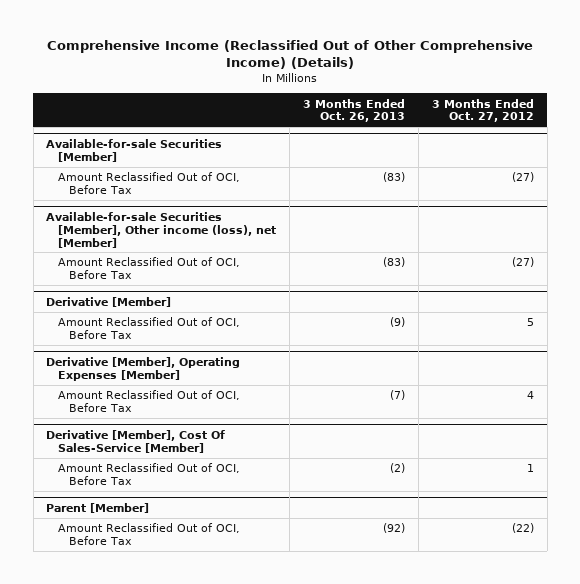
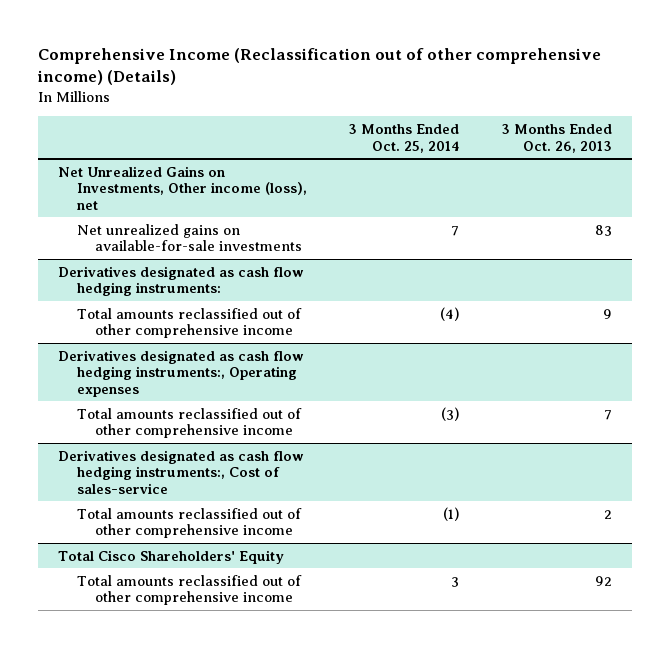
- Comprehensive Income (Reclassified Out of Other Comprehensive Income) (Details)
+ Comprehensive Income (Reclassification out of other comprehensive income) (Details)
- | 3 Months Ended Oct. 26, 2013 | 3 Months Ended Oct. 27, 2012
+ | 3 Months Ended Oct. 25, 2014 | 3 Months Ended Oct. 26, 2013
- Available-for-sale Securities [Member]
- Amount Reclassified Out of OCI, Before Tax | (83) | (27)
- Available-for-sale Securities [Member], Other income (loss), net [Member]
- Amount Reclassified Out of OCI, Before Tax | (83) | (27)
- Derivative [Member]
- Amount Reclassified Out of OCI, Before Tax | (9) | 5
- Derivative [Member], Operating Expenses [Member]
- Amount Reclassified Out of OCI, Before Tax | (7) | 4
- Derivative [Member], Cost Of Sales-Service [Member]
- Amount Reclassified Out of OCI, Before Tax | (2) | 1
- Parent [Member]
- Amount Reclassified Out of OCI, Before Tax | (92) | (22)
+ Net Unrealized Gains on Investments, Other income (loss), net
+ Net unrealized gains on available-for-sale investments | 7 | 83
+ Derivatives designated as cash flow hedging instruments:
+ Total amounts reclassified out of other comprehensive income | (4) | 9
+ Derivatives designated as cash flow hedging instruments:, Operating expenses
+ Total amounts reclassified out of other comprehensive income | (3) | 7
+ Derivatives designated as cash flow hedging instruments:, Cost of sales-service
+ Total amounts reclassified out of other comprehensive income | (1) | 2
+ Total Cisco Shareholders' Equity
+ Total amounts reclassified out of other comprehensive income | 3 | 92

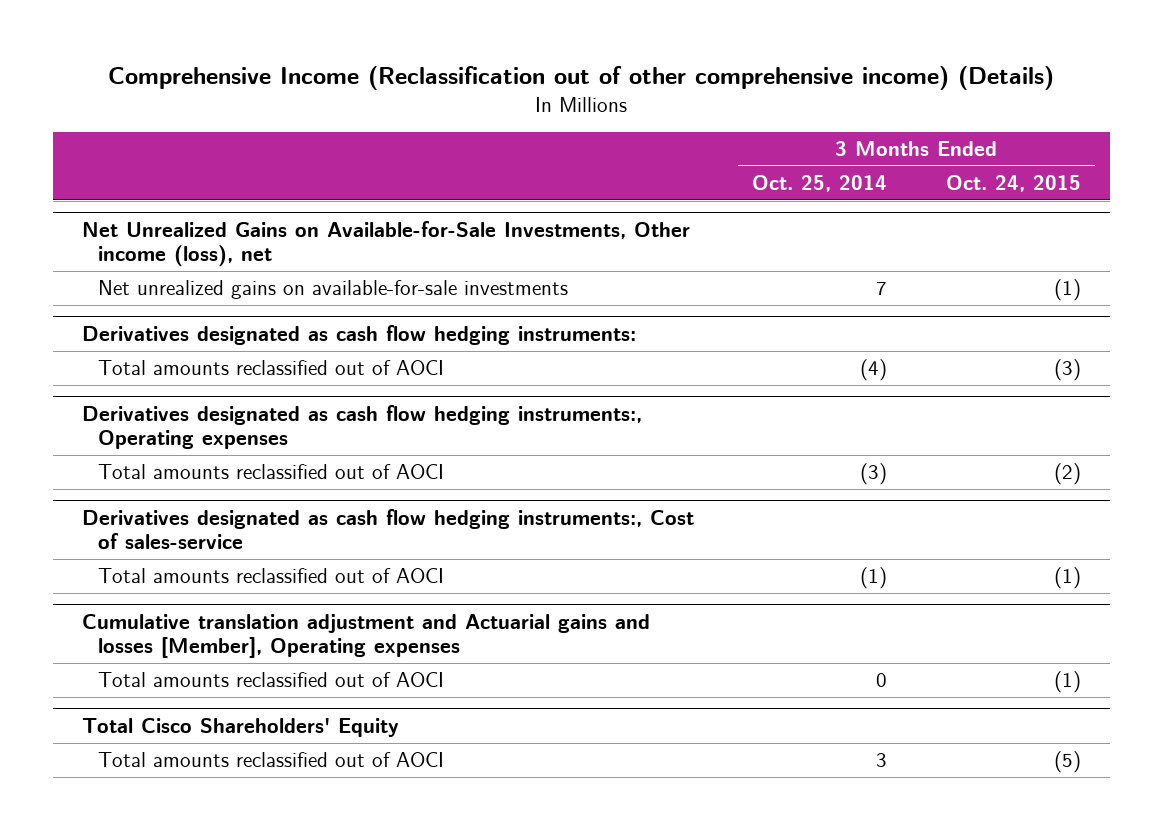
- | 3 Months Ended Oct. 25, 2014 | 3 Months Ended Oct. 26, 2013
+ | 3 Months Ended Oct. 25, 2014 | 3 Months Ended Oct. 24, 2015
- Net Unrealized Gains on Investments, Other income (loss), net
+ Net Unrealized Gains on Available-for-Sale Investments, Other income (loss), net
@ Derivatives designated as cash flow hedging instruments:
- Total amounts reclassified out of other comprehensive income | (4) | 9
+ Total amounts reclassified out of AOCI | (4) | (3)
@ Derivatives designated as cash flow hedging instruments:, Operating expenses
- Total amounts reclassified out of other comprehensive income | (3) | 7
+ Total amounts reclassified out of AOCI | (3) | (2)
@ Derivatives designated as cash flow hedging instruments:, Cost of sales-service
- Total amounts reclassified out of other comprehensive income | (1) | 2
+ Total amounts reclassified out of AOCI | (1) | (1)
+ Cumulative translation adjustment and Actuarial gains and losses [Member], Operating expenses
+ Total amounts reclassified out of AOCI | 0 | (1)
@ Total Cisco Shareholders' Equity
- Total amounts reclassified out of other comprehensive income | 3 | 92
+ Total amounts reclassified out of AOCI | 3 | (5)

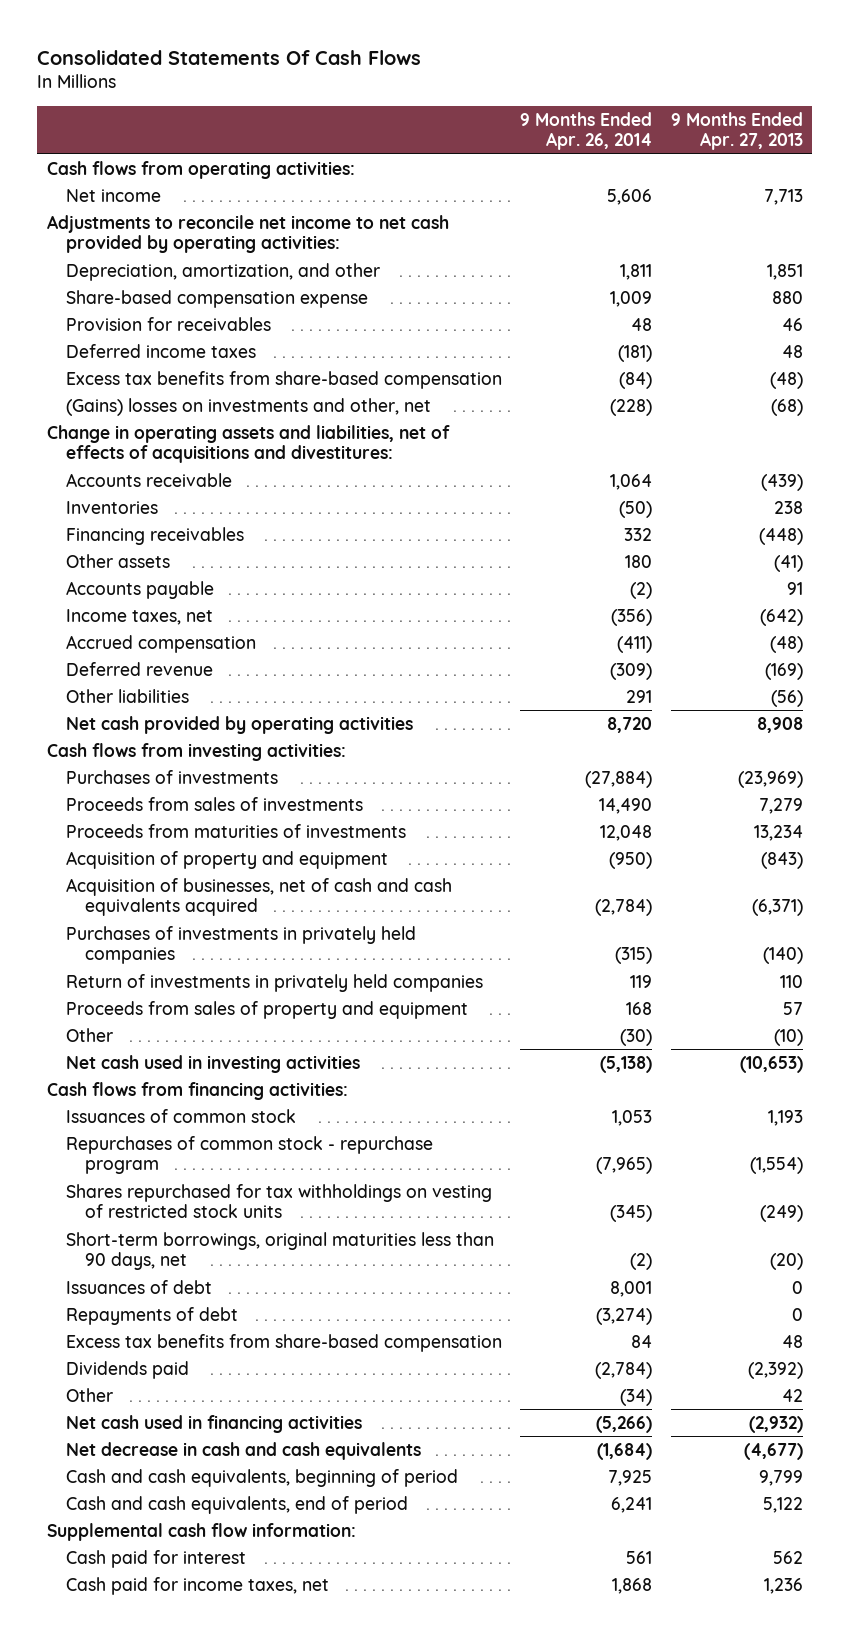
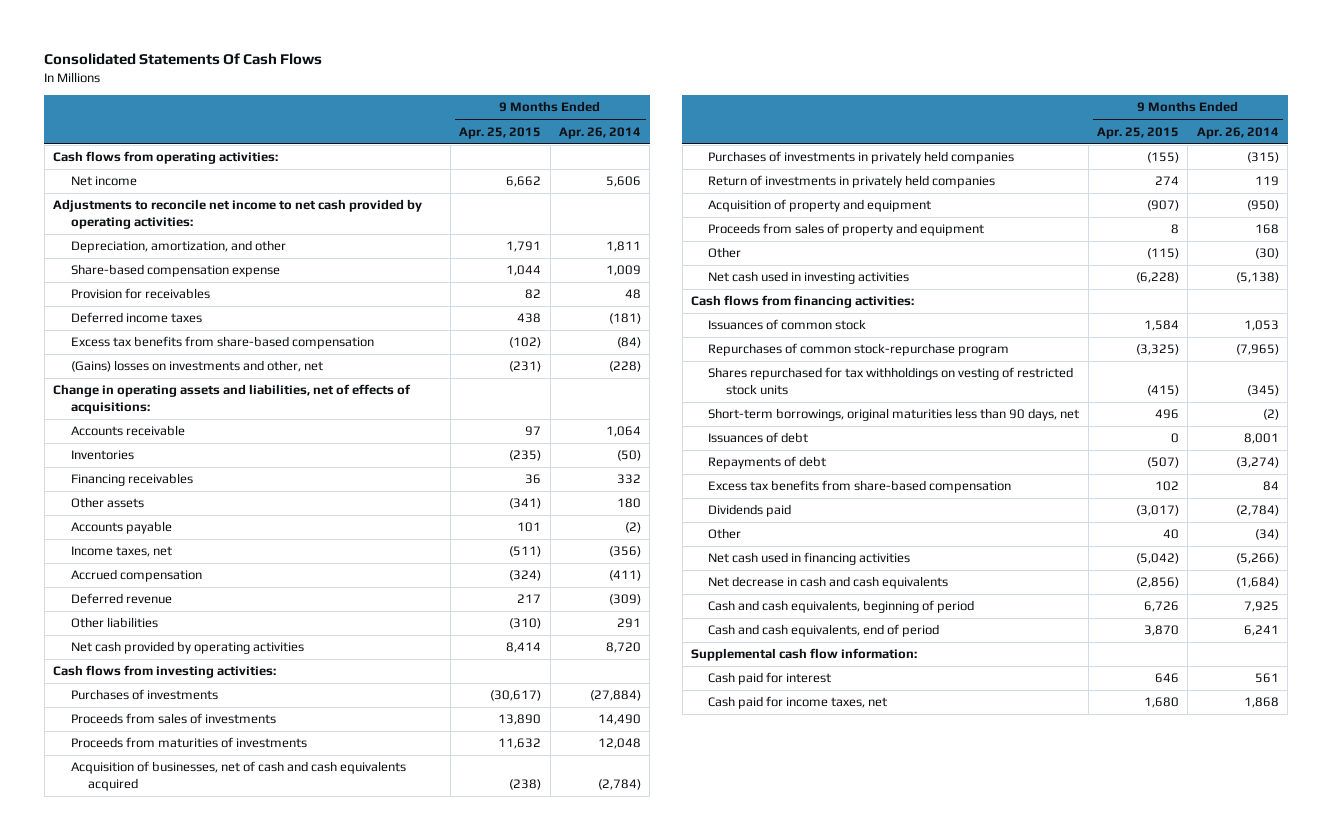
- | 9 Months Ended Apr. 26, 2014 | 9 Months Ended Apr. 27, 2013
+ | 9 Months Ended Apr. 25, 2015 | 9 Months Ended Apr. 26, 2014
- Change in operating assets and liabilities, net of effects of acquisitions and divestitures:
+ Change in operating assets and liabilities, net of effects of acquisitions:
moved down: Acquisition of property and equipment | (907) | (950)
- Repurchases of common stock - repurchase program | (7,965) | (1,554)
+ Repurchases of common stock-repurchase program | (3,325) | (7,965)

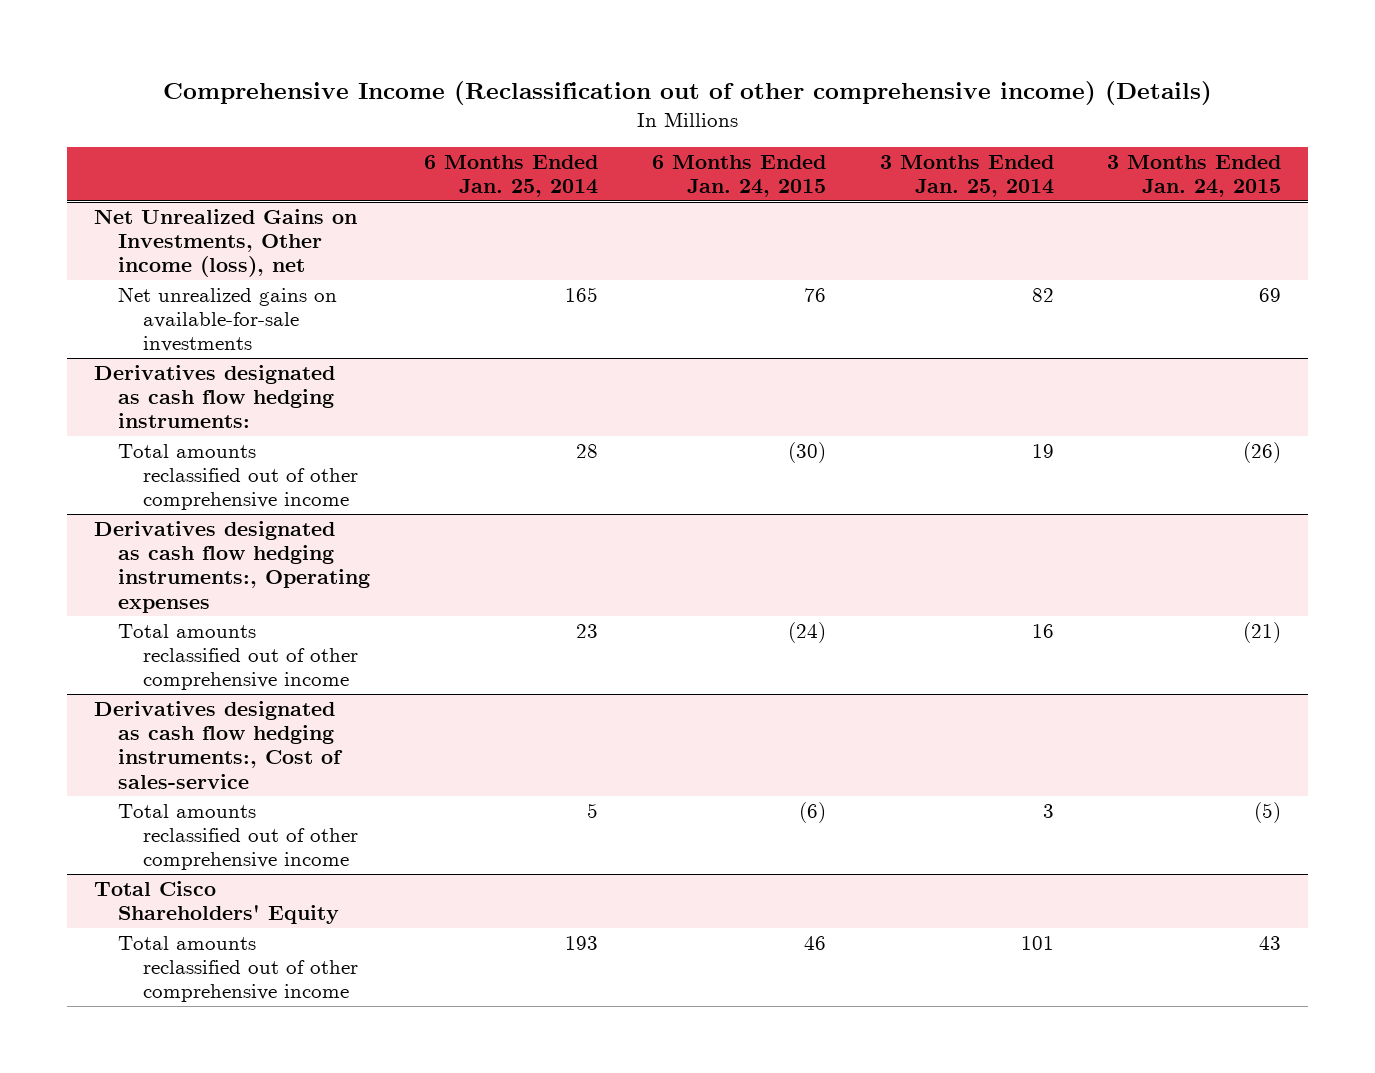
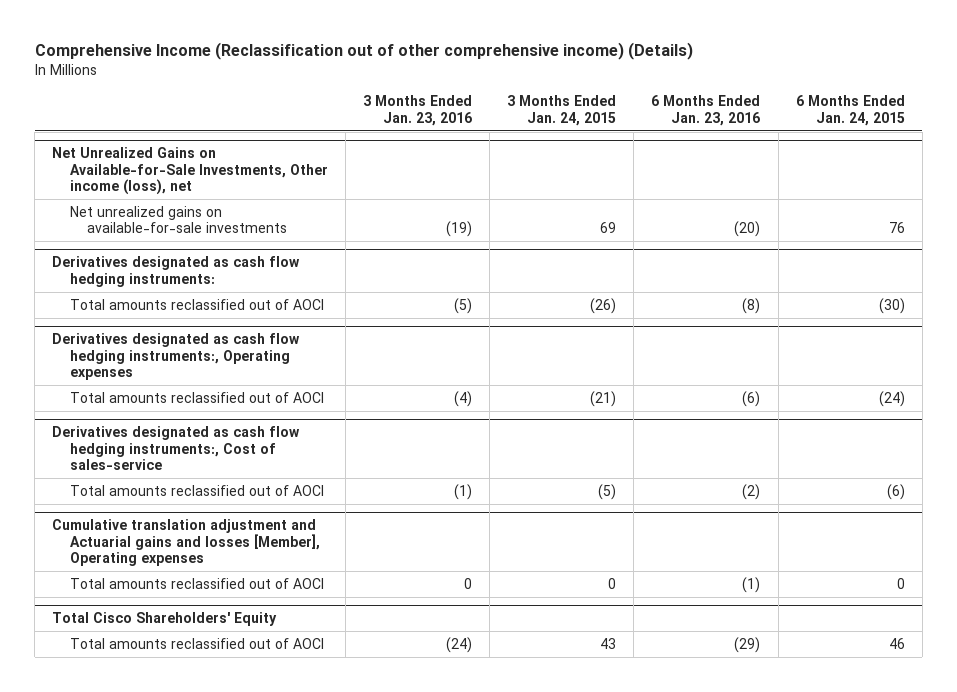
- | 6 Months Ended Jan. 25, 2014 | 6 Months Ended Jan. 24, 2015 | 3 Months Ended Jan. 25, 2014 | 3 Months Ended Jan. 24, 2015
+ | 3 Months Ended Jan. 23, 2016 | 3 Months Ended Jan. 24, 2015 | 6 Months Ended Jan. 23, 2016 | 6 Months Ended Jan. 24, 2015
- Net Unrealized Gains on Investments, Other income (loss), net
+ Net Unrealized Gains on Available-for-Sale Investments, Other income (loss), net
@ Derivatives designated as cash flow hedging instruments:
- Total amounts reclassified out of other comprehensive income | 28 | (30) | 19 | (26)
+ Total amounts reclassified out of AOCI | (5) | (26) | (8) | (30)
@ Derivatives designated as cash flow hedging instruments:, Operating expenses
- Total amounts reclassified out of other comprehensive income | 23 | (24) | 16 | (21)
+ Total amounts reclassified out of AOCI | (4) | (21) | (6) | (24)
@ Derivatives designated as cash flow hedging instruments:, Cost of sales-service
- Total amounts reclassified out of other comprehensive income | 5 | (6) | 3 | (5)
+ Total amounts reclassified out of AOCI | (1) | (5) | (2) | (6)
+ Cumulative translation adjustment and Actuarial gains and losses [Member], Operating expenses
+ Total amounts reclassified out of AOCI | 0 | 0 | (1) | 0
@ Total Cisco Shareholders' Equity
- Total amounts reclassified out of other comprehensive income | 193 | 46 | 101 | 43
+ Total amounts reclassified out of AOCI | (24) | 43 | (29) | 46

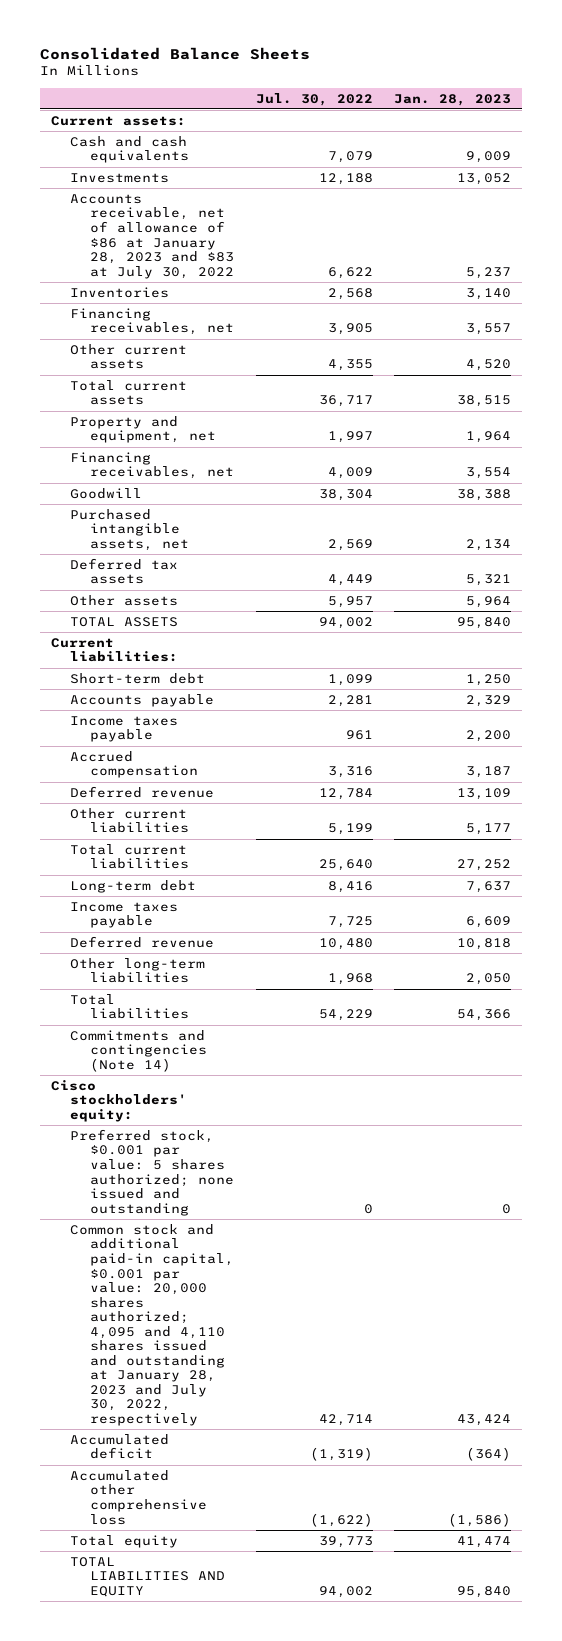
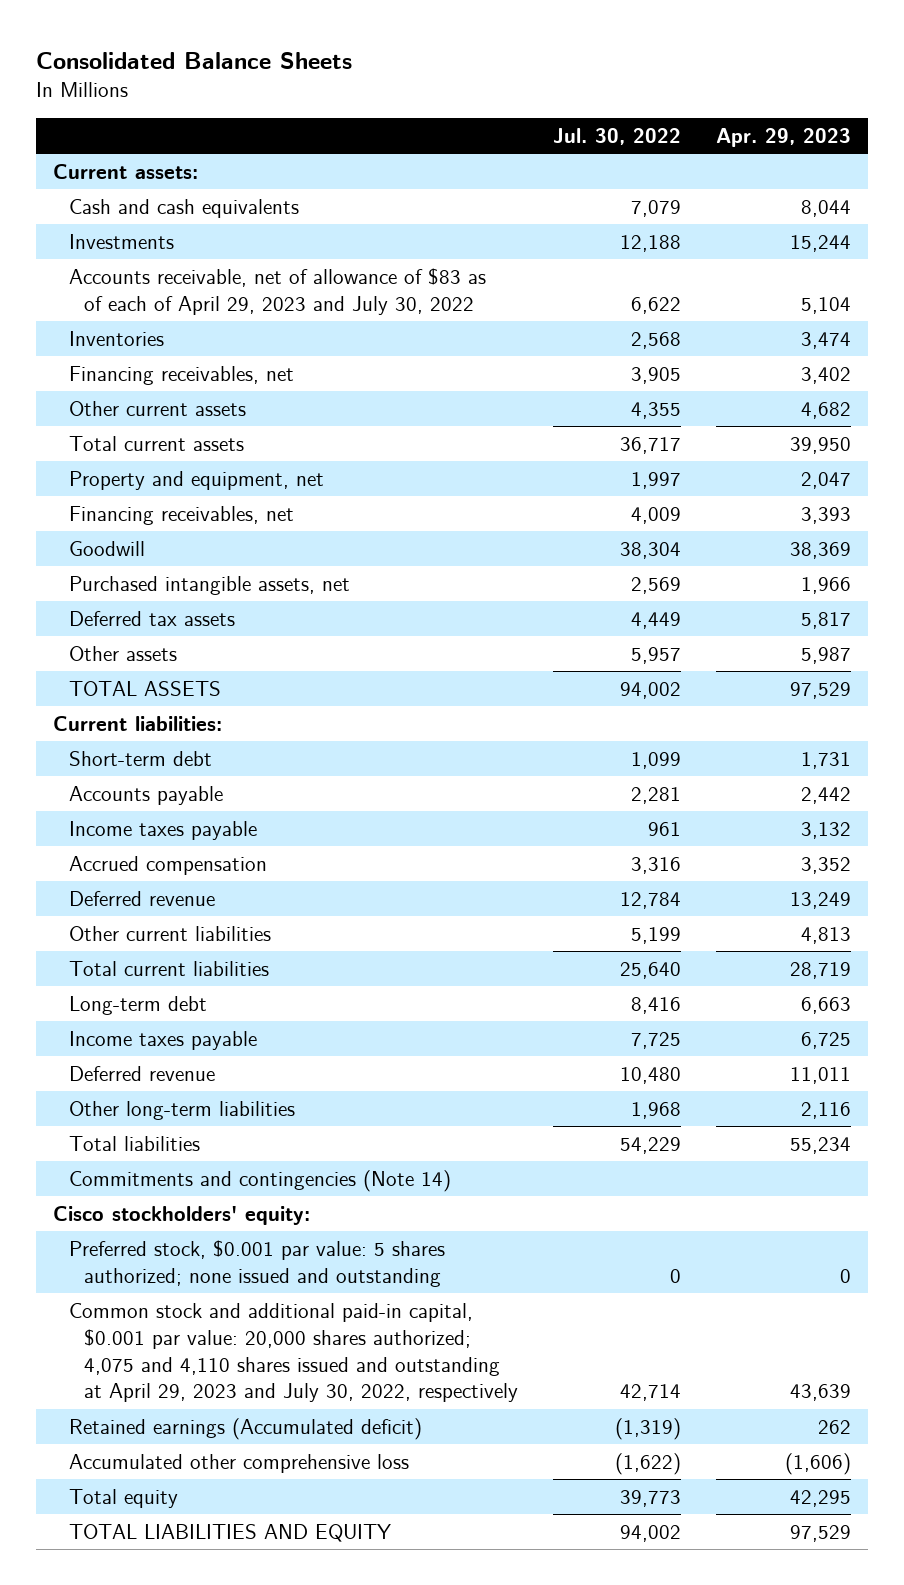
- | Jul. 30, 2022 | Jan. 28, 2023
+ | Jul. 30, 2022 | Apr. 29, 2023
- Accounts receivable, net of allowance of $86 at January 28, 2023 and $83 at July 30, 2022 | 6,622 | 5,237
+ Accounts receivable, net of allowance of $83 as of each of April 29, 2023 and July 30, 2022 | 6,622 | 5,104
- Common stock and additional paid-in capital, $0.001 par value: 20,000 shares authorized; 4,095 and 4,110 shares issued and outstanding at January 28, 2023 and July 30, 2022, respectively | 42,714 | 43,424
- Accumulated deficit | (1,319) | (364)
+ Common stock and additional paid-in capital, $0.001 par value: 20,000 shares authorized; 4,075 and 4,110 shares issued and outstanding at April 29, 2023 and July 30, 2022, respectively | 42,714 | 43,639
+ Retained earnings (Accumulated deficit) | (1,319) | 262

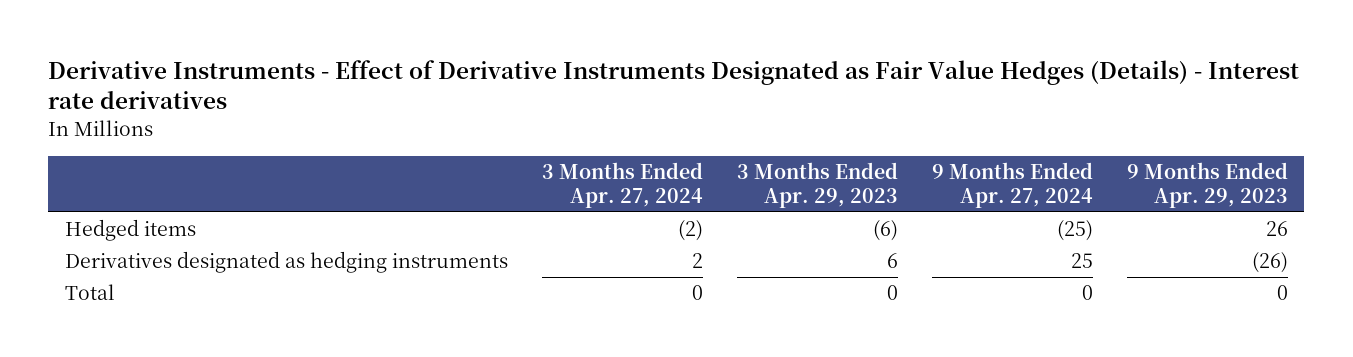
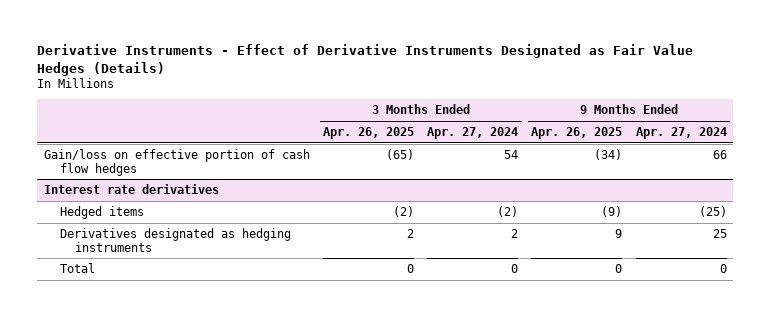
- Derivative Instruments - Effect of Derivative Instruments Designated as Fair Value Hedges (Details) - Interest rate derivatives
+ Derivative Instruments - Effect of Derivative Instruments Designated as Fair Value Hedges (Details)
- | 3 Months Ended Apr. 27, 2024 | 3 Months Ended Apr. 29, 2023 | 9 Months Ended Apr. 27, 2024 | 9 Months Ended Apr. 29, 2023
+ | 3 Months Ended Apr. 26, 2025 | 3 Months Ended Apr. 27, 2024 | 9 Months Ended Apr. 26, 2025 | 9 Months Ended Apr. 27, 2024
+ Gain/loss on effective portion of cash flow hedges | (65) | 54 | (34) | 66
+ Interest rate derivatives

